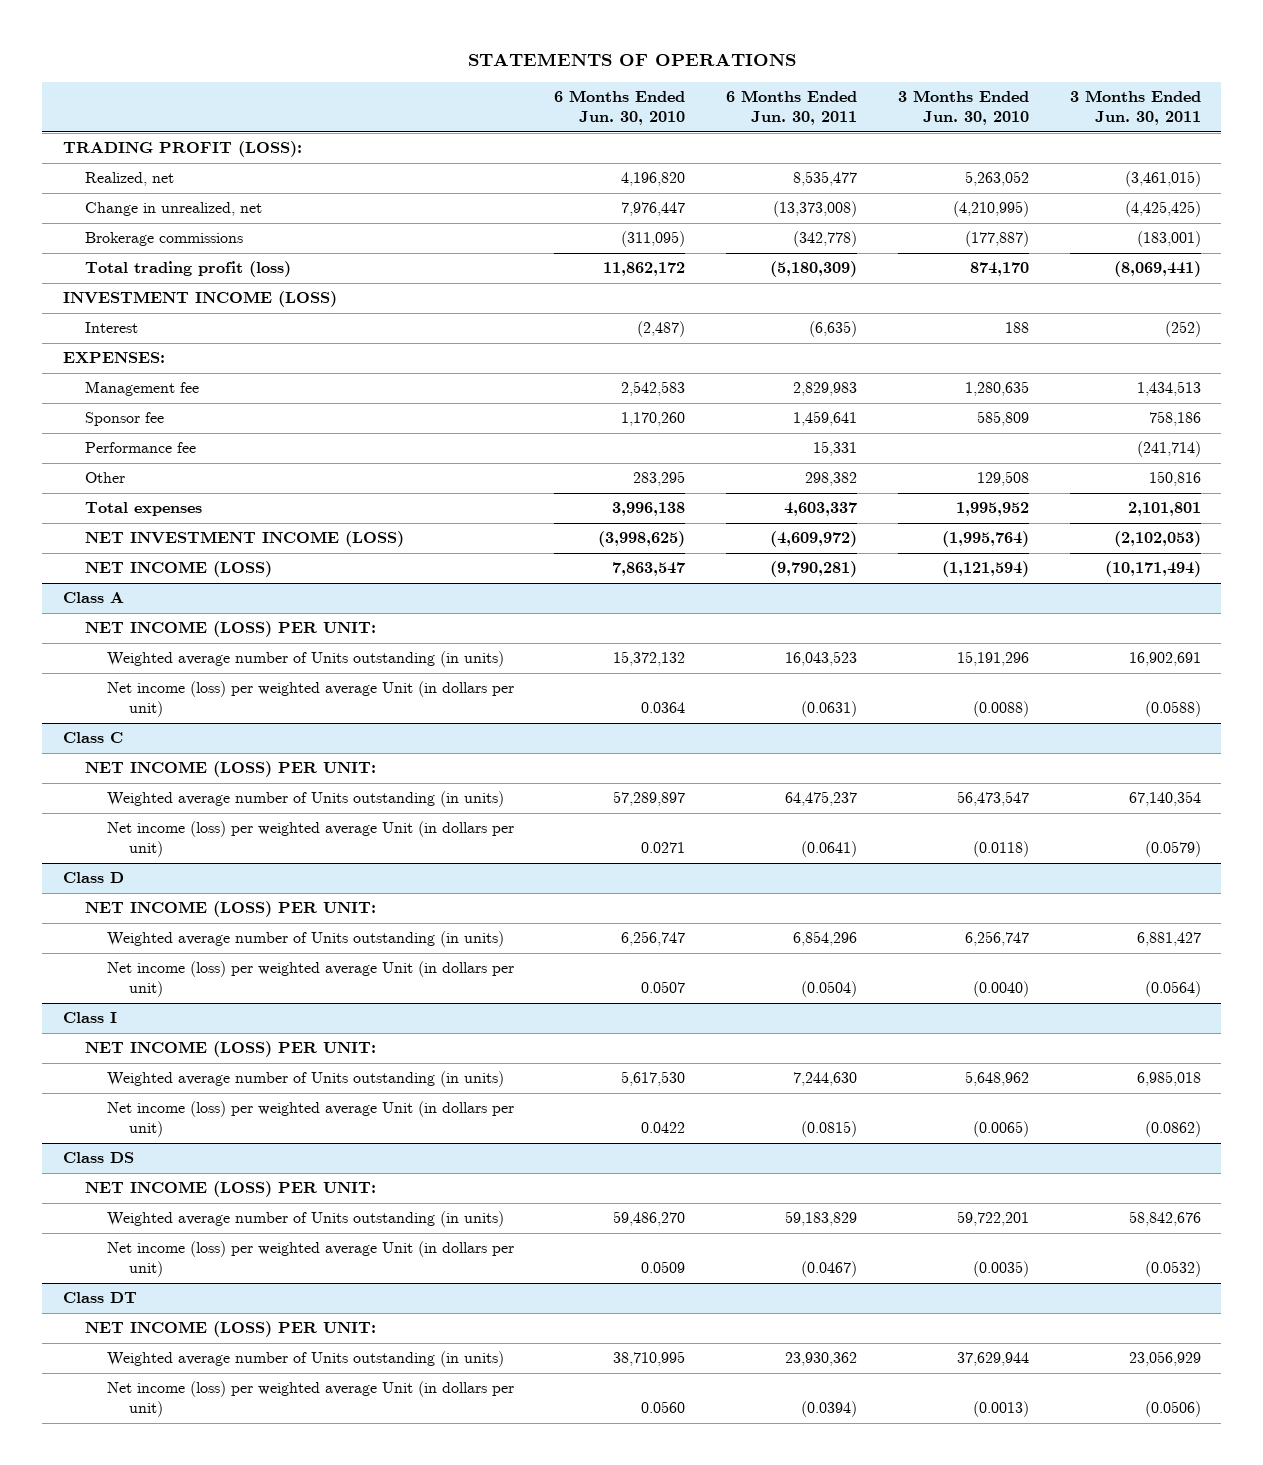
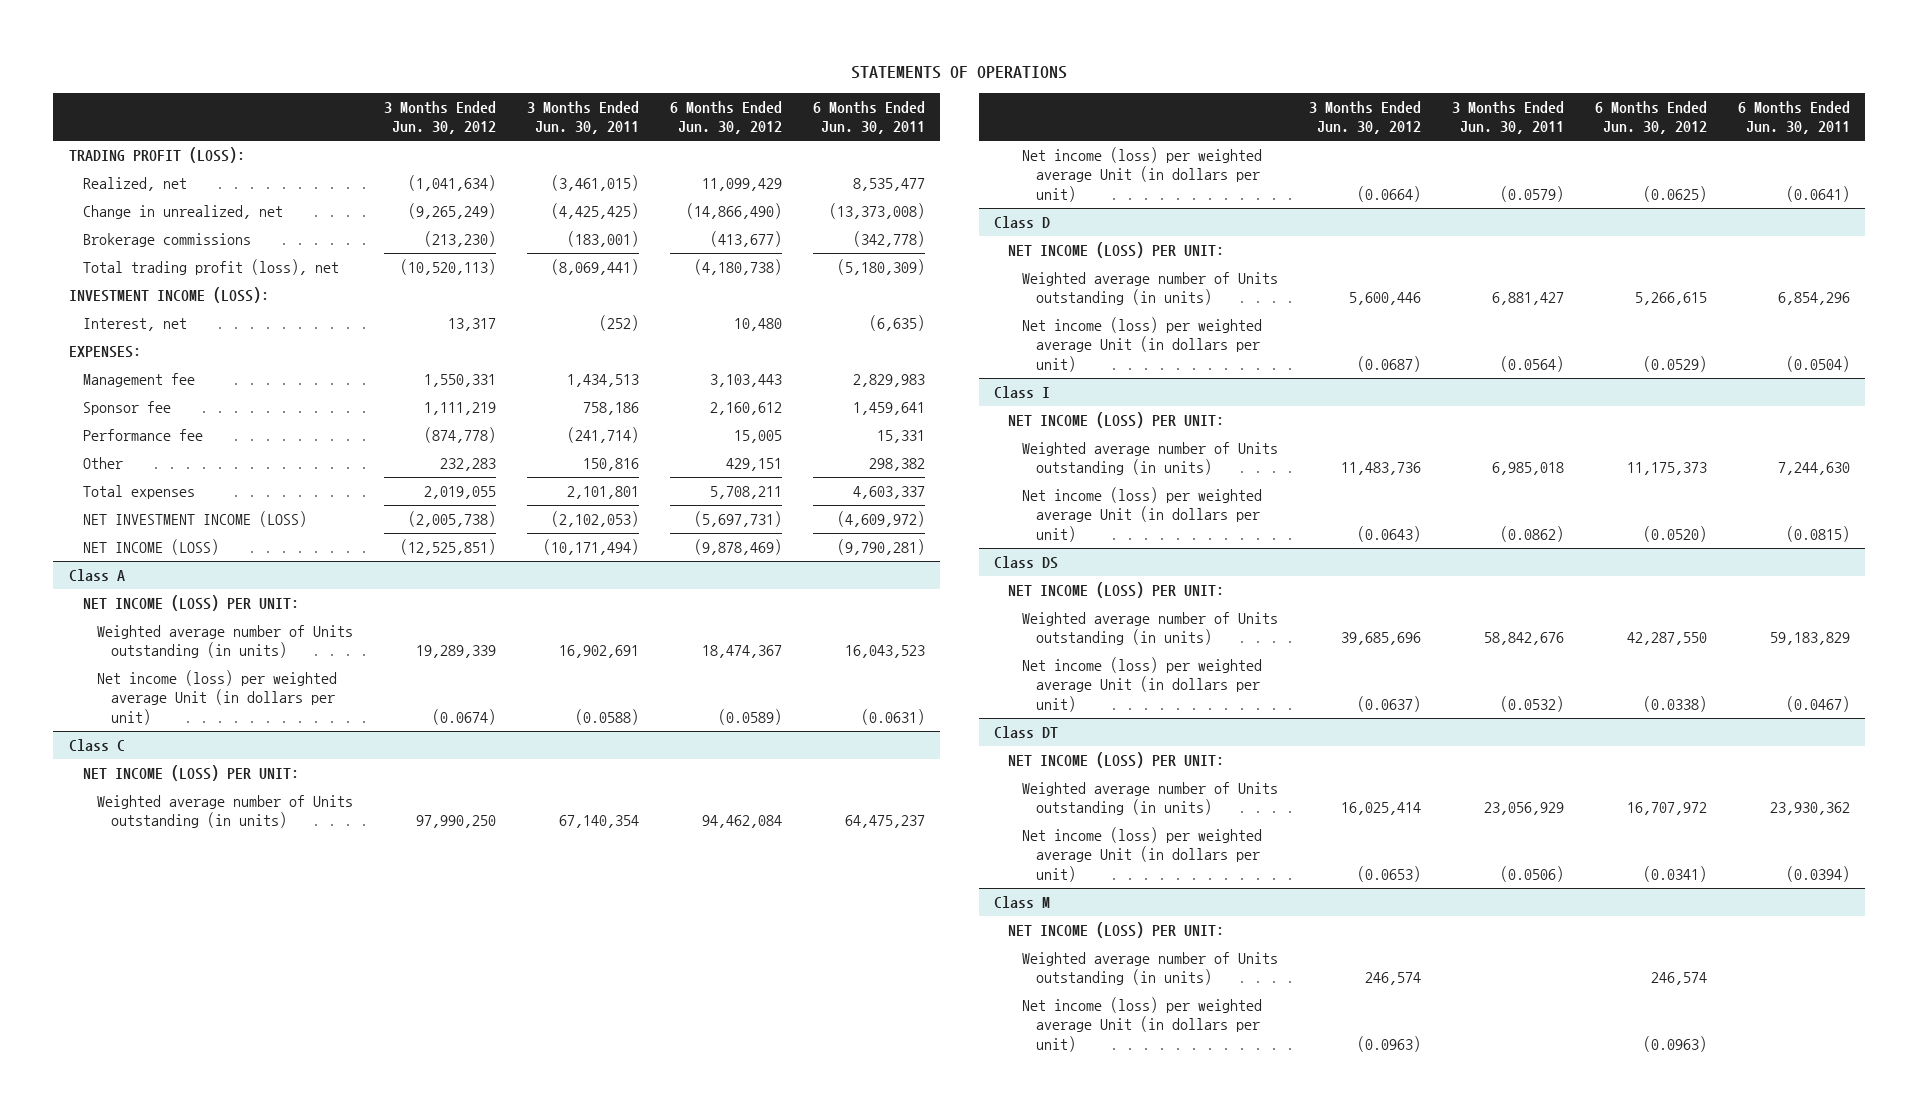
- | 6 Months Ended Jun. 30, 2010 | 6 Months Ended Jun. 30, 2011 | 3 Months Ended Jun. 30, 2010 | 3 Months Ended Jun. 30, 2011
+ | 3 Months Ended Jun. 30, 2012 | 3 Months Ended Jun. 30, 2011 | 6 Months Ended Jun. 30, 2012 | 6 Months Ended Jun. 30, 2011
- Total trading profit (loss) | 11,862,172 | (5,180,309) | 874,170 | (8,069,441)
- INVESTMENT INCOME (LOSS)
- Interest | (2,487) | (6,635) | 188 | (252)
+ Total trading profit (loss), net | (10,520,113) | (8,069,441) | (4,180,738) | (5,180,309)
+ INVESTMENT INCOME (LOSS):
+ Interest, net | 13,317 | (252) | 10,480 | (6,635)
+ Class M
+ NET INCOME (LOSS) PER UNIT:
+ Weighted average number of Units outstanding (in units) | 246,574 | | 246,574 |
+ Net income (loss) per weighted average Unit (in dollars per unit) | (0.0963) | | (0.0963) |

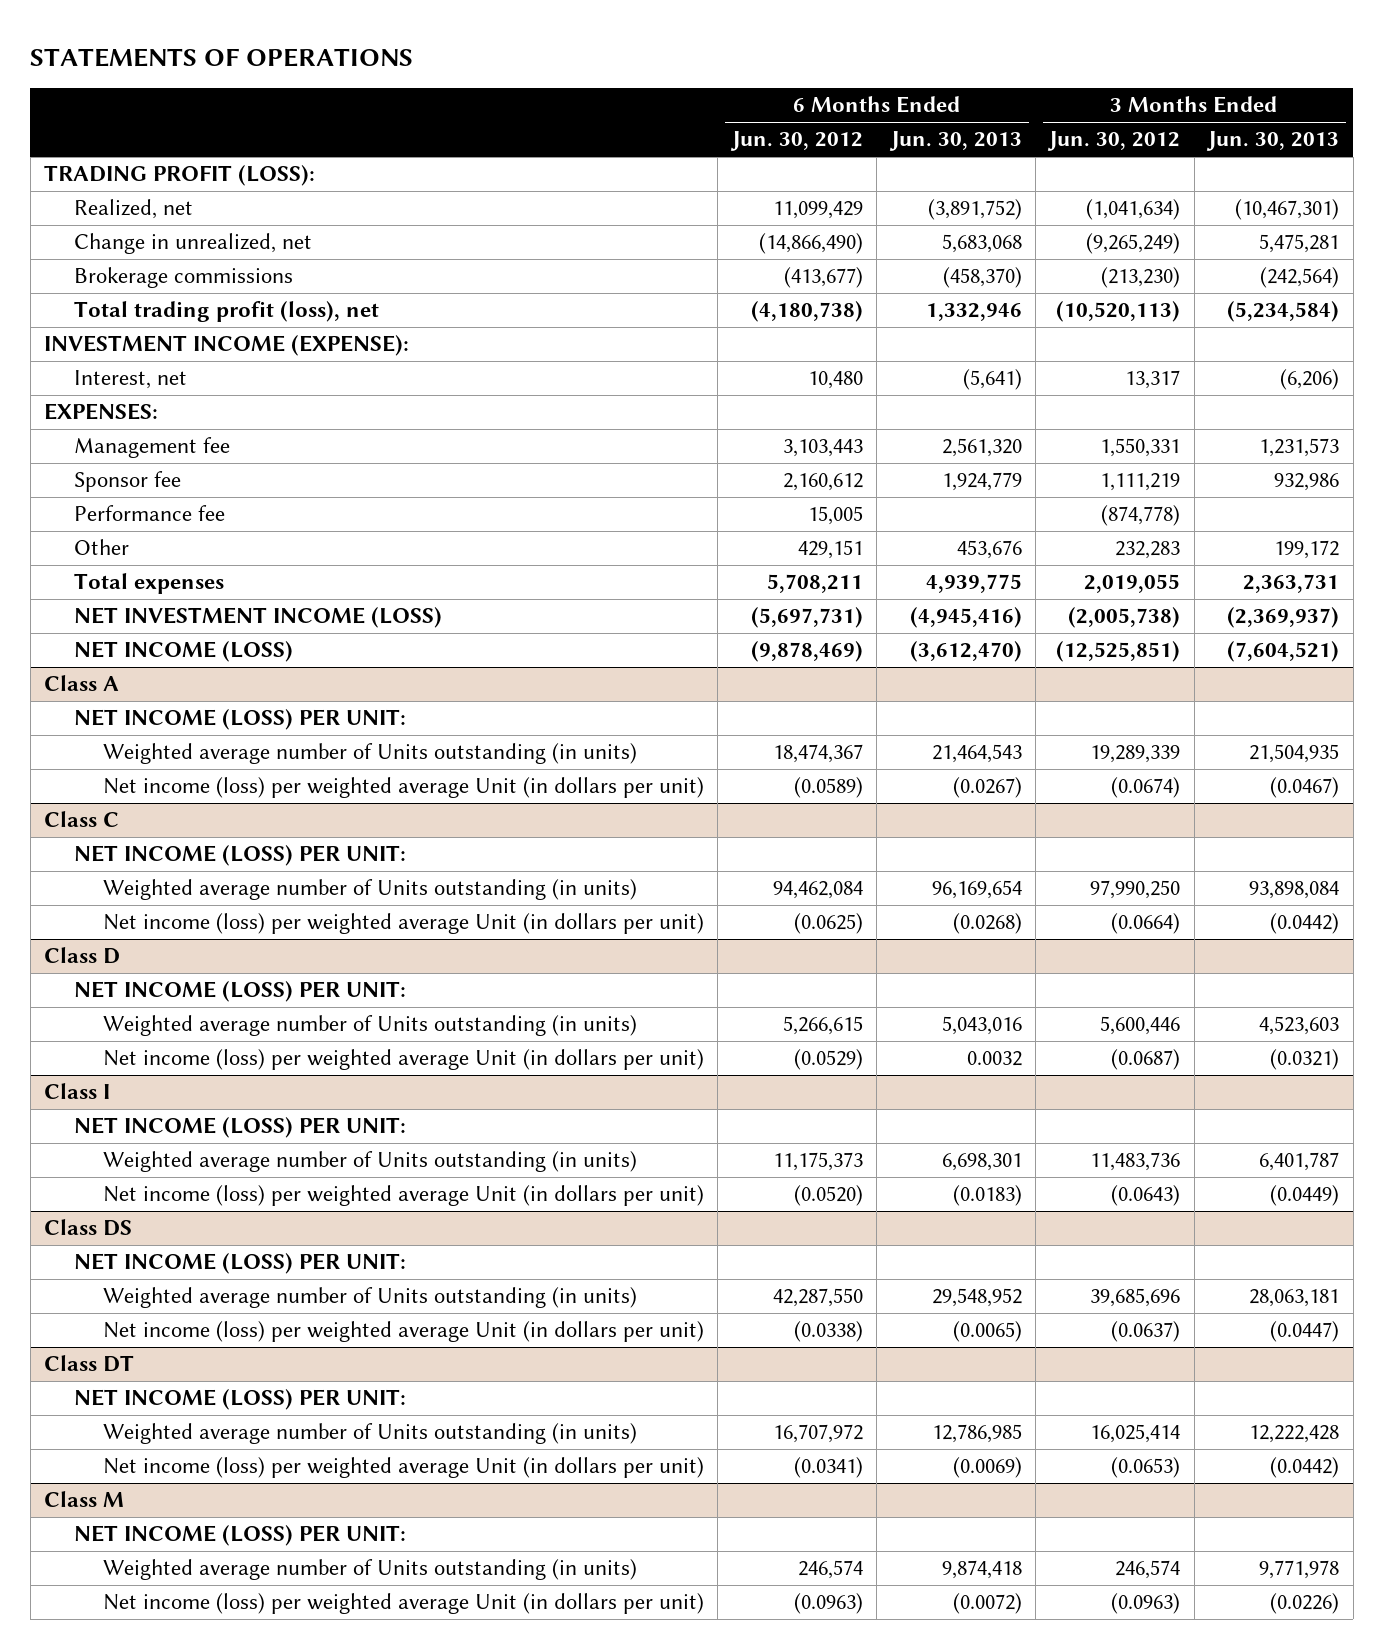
- | 3 Months Ended Jun. 30, 2012 | 3 Months Ended Jun. 30, 2011 | 6 Months Ended Jun. 30, 2012 | 6 Months Ended Jun. 30, 2011
+ | 6 Months Ended Jun. 30, 2012 | 6 Months Ended Jun. 30, 2013 | 3 Months Ended Jun. 30, 2012 | 3 Months Ended Jun. 30, 2013
- INVESTMENT INCOME (LOSS):
+ INVESTMENT INCOME (EXPENSE):

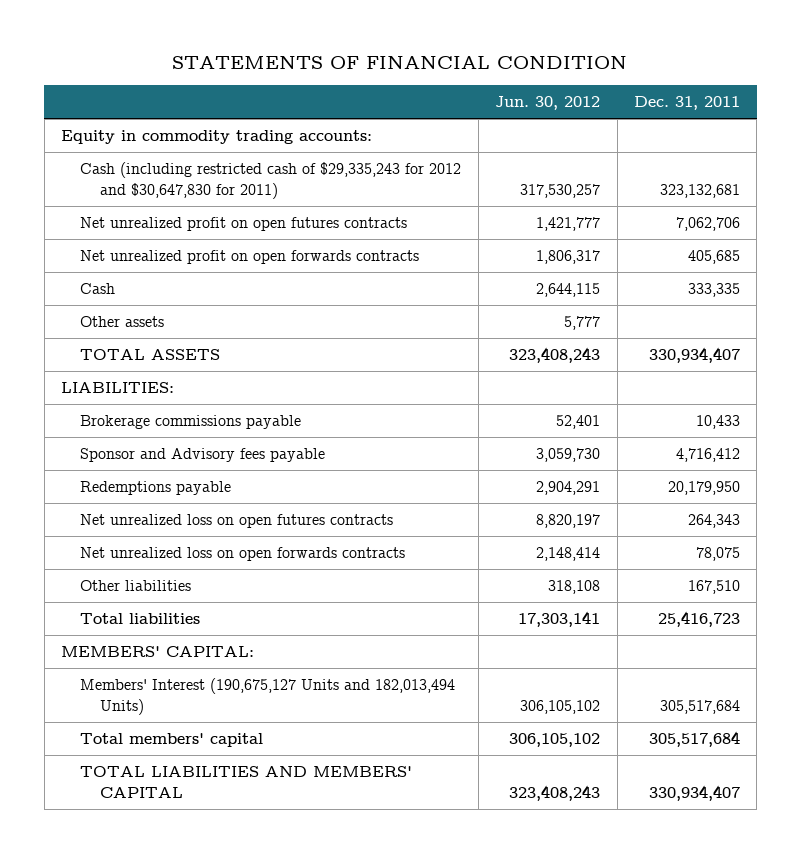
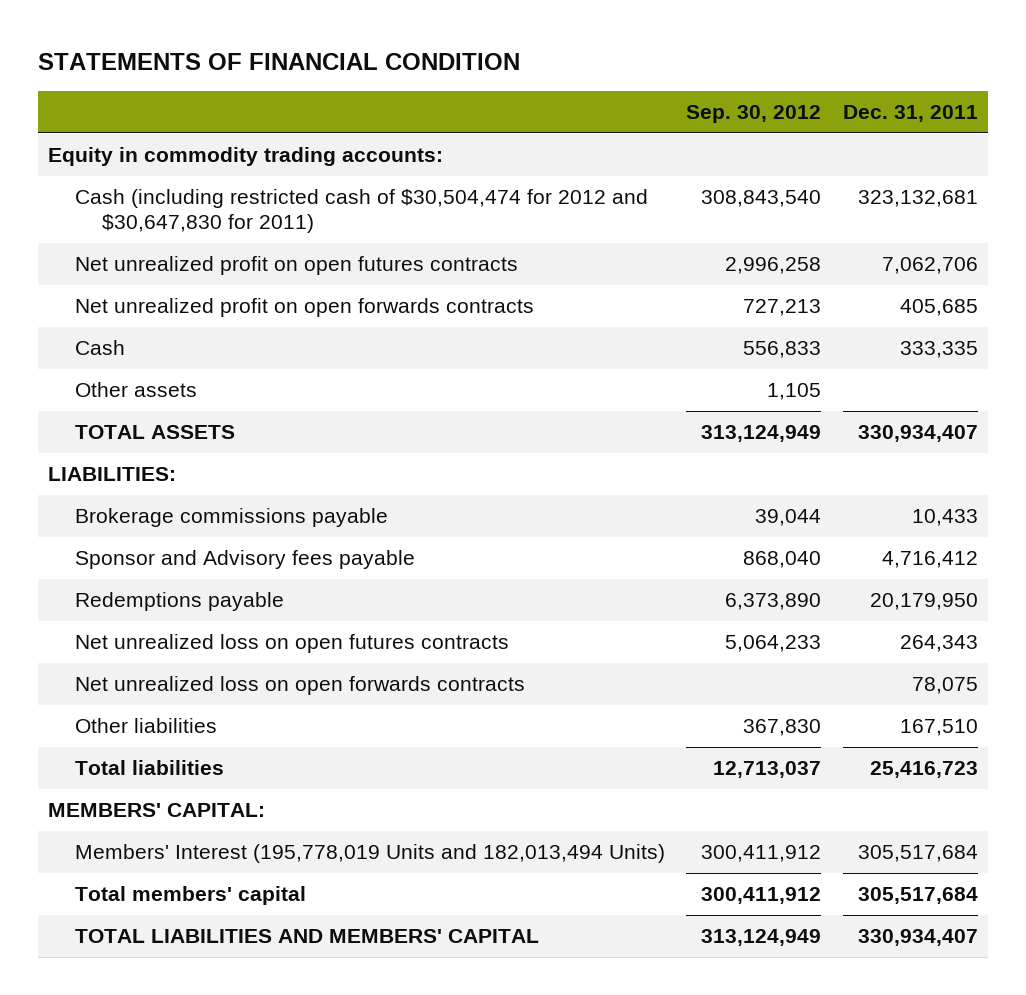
- | Jun. 30, 2012 | Dec. 31, 2011
+ | Sep. 30, 2012 | Dec. 31, 2011
- Cash (including restricted cash of $29,335,243 for 2012 and $30,647,830 for 2011) | 317,530,257 | 323,132,681
+ Cash (including restricted cash of $30,504,474 for 2012 and $30,647,830 for 2011) | 308,843,540 | 323,132,681
- Members' Interest (190,675,127 Units and 182,013,494 Units) | 306,105,102 | 305,517,684
+ Members' Interest (195,778,019 Units and 182,013,494 Units) | 300,411,912 | 305,517,684

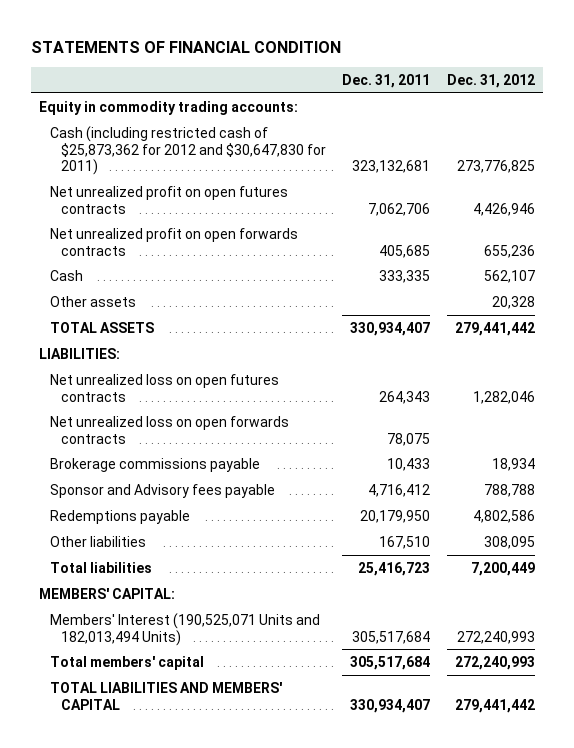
- | Sep. 30, 2012 | Dec. 31, 2011
+ | Dec. 31, 2011 | Dec. 31, 2012
- Cash (including restricted cash of $30,504,474 for 2012 and $30,647,830 for 2011) | 308,843,540 | 323,132,681
+ Cash (including restricted cash of $25,873,362 for 2012 and $30,647,830 for 2011) | 323,132,681 | 273,776,825
moved up: Net unrealized loss on open futures contracts | 264,343 | 1,282,046
moved up: Net unrealized loss on open forwards contracts | 78,075 |
- Members' Interest (195,778,019 Units and 182,013,494 Units) | 300,411,912 | 305,517,684
+ Members' Interest (190,525,071 Units and 182,013,494 Units) | 305,517,684 | 272,240,993

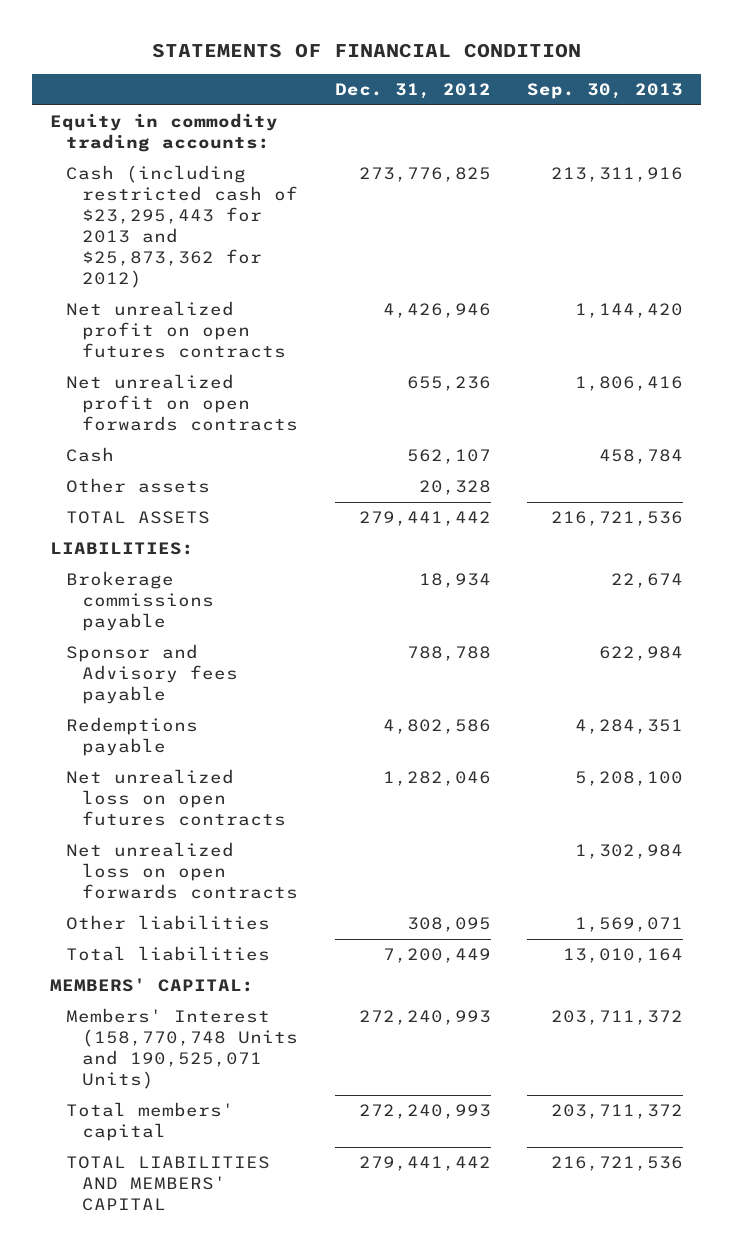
- | Dec. 31, 2011 | Dec. 31, 2012
+ | Dec. 31, 2012 | Sep. 30, 2013
- Cash (including restricted cash of $25,873,362 for 2012 and $30,647,830 for 2011) | 323,132,681 | 273,776,825
+ Cash (including restricted cash of $23,295,443 for 2013 and $25,873,362 for 2012) | 273,776,825 | 213,311,916
moved down: Net unrealized loss on open futures contracts | 1,282,046 | 5,208,100
moved down: Net unrealized loss on open forwards contracts | | 1,302,984
- Members' Interest (190,525,071 Units and 182,013,494 Units) | 305,517,684 | 272,240,993
+ Members' Interest (158,770,748 Units and 190,525,071 Units) | 272,240,993 | 203,711,372

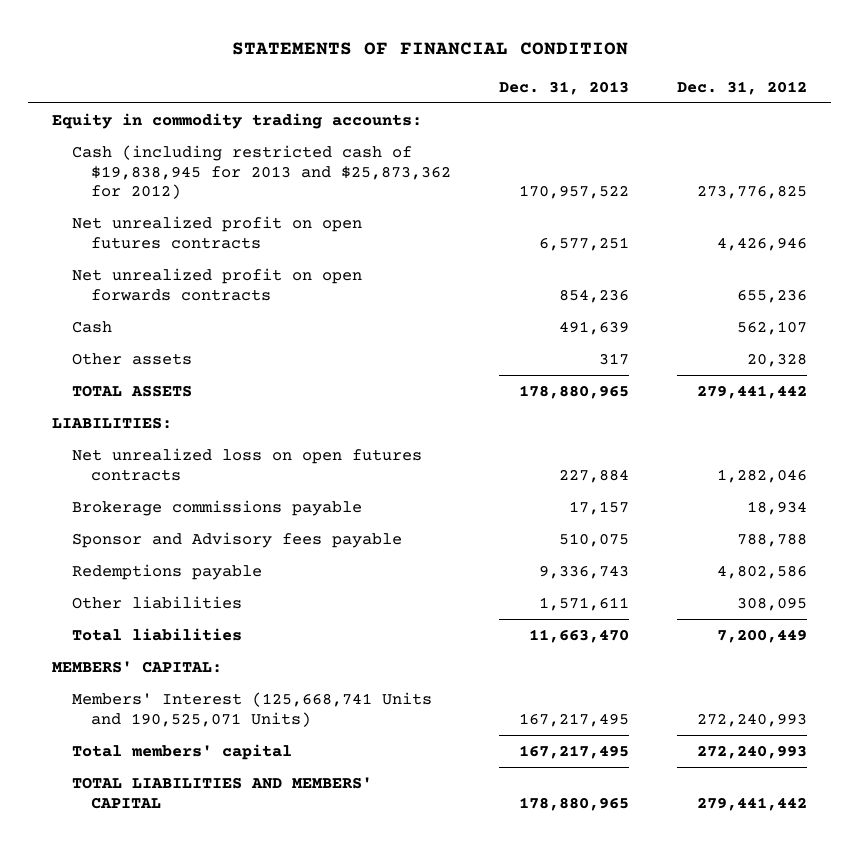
- | Dec. 31, 2012 | Sep. 30, 2013
+ | Dec. 31, 2013 | Dec. 31, 2012
- Cash (including restricted cash of $23,295,443 for 2013 and $25,873,362 for 2012) | 273,776,825 | 213,311,916
+ Cash (including restricted cash of $19,838,945 for 2013 and $25,873,362 for 2012) | 170,957,522 | 273,776,825
moved up: Net unrealized loss on open futures contracts | 227,884 | 1,282,046
- Net unrealized loss on open forwards contracts | | 1,302,984
- Members' Interest (158,770,748 Units and 190,525,071 Units) | 272,240,993 | 203,711,372
+ Members' Interest (125,668,741 Units and 190,525,071 Units) | 167,217,495 | 272,240,993

